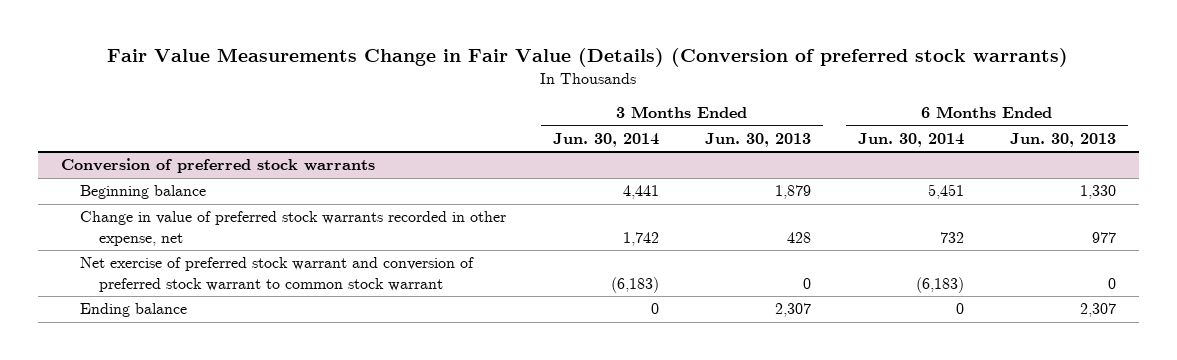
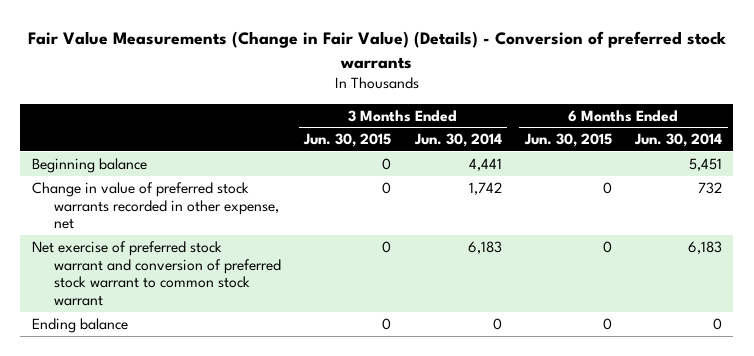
- Fair Value Measurements Change in Fair Value (Details) (Conversion of preferred stock warrants)
+ Fair Value Measurements (Change in Fair Value) (Details) - Conversion of preferred stock warrants
- | 3 Months Ended Jun. 30, 2014 | 3 Months Ended Jun. 30, 2013 | 6 Months Ended Jun. 30, 2014 | 6 Months Ended Jun. 30, 2013
+ | 3 Months Ended Jun. 30, 2015 | 3 Months Ended Jun. 30, 2014 | 6 Months Ended Jun. 30, 2015 | 6 Months Ended Jun. 30, 2014
- Conversion of preferred stock warrants
- Net exercise of preferred stock warrant and conversion of preferred stock warrant to common stock warrant | (6,183) | 0 | (6,183) | 0
+ Net exercise of preferred stock warrant and conversion of preferred stock warrant to common stock warrant | 0 | 6,183 | 0 | 6,183

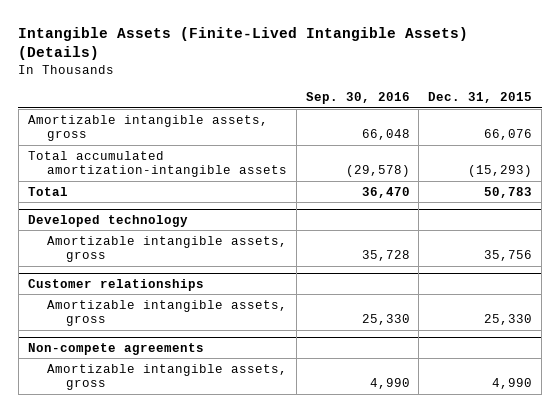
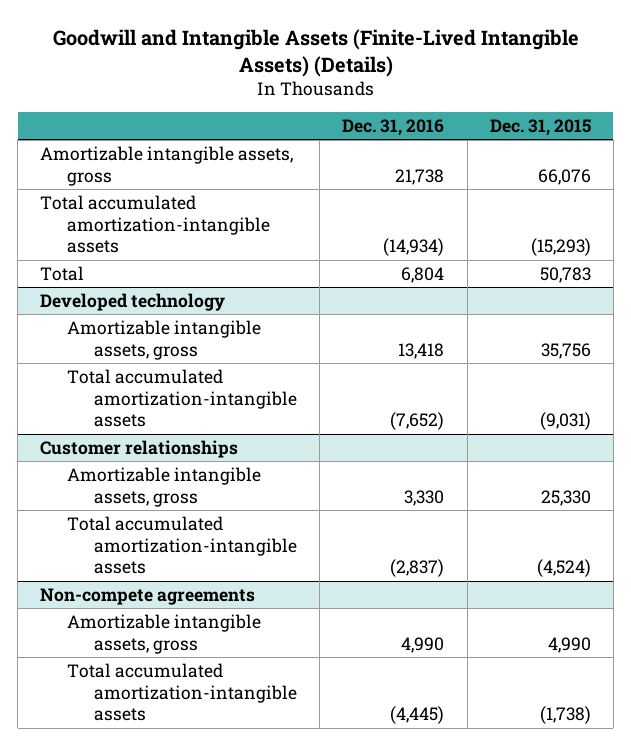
- Intangible Assets (Finite-Lived Intangible Assets) (Details)
+ Goodwill and Intangible Assets (Finite-Lived Intangible Assets) (Details)
- | Sep. 30, 2016 | Dec. 31, 2015
+ | Dec. 31, 2016 | Dec. 31, 2015
@ Developed technology
+ Total accumulated amortization-intangible assets | (7,652) | (9,031)
@ Customer relationships
+ Total accumulated amortization-intangible assets | (2,837) | (4,524)
@ Non-compete agreements
+ Total accumulated amortization-intangible assets | (4,445) | (1,738)

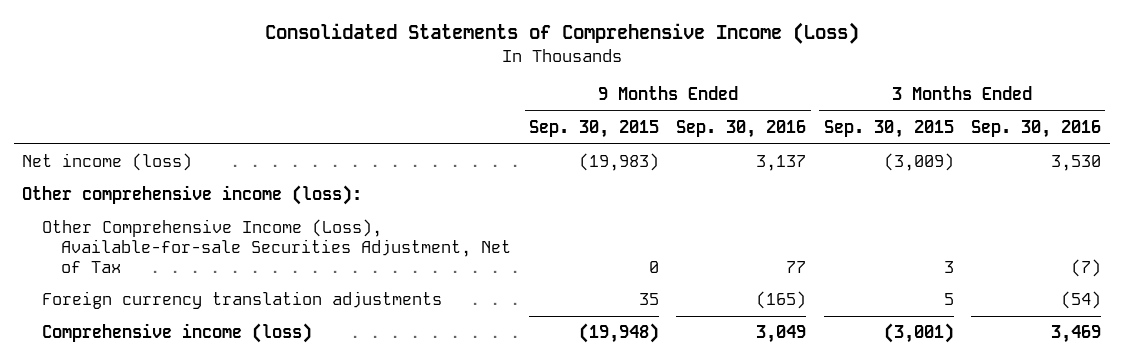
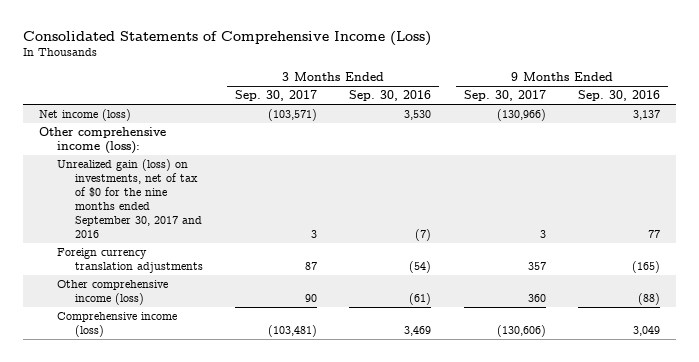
- | 9 Months Ended Sep. 30, 2015 | 9 Months Ended Sep. 30, 2016 | 3 Months Ended Sep. 30, 2015 | 3 Months Ended Sep. 30, 2016
+ | 3 Months Ended Sep. 30, 2017 | 3 Months Ended Sep. 30, 2016 | 9 Months Ended Sep. 30, 2017 | 9 Months Ended Sep. 30, 2016
- Other Comprehensive Income (Loss), Available-for-sale Securities Adjustment, Net of Tax | 0 | 77 | 3 | (7)
+ Unrealized gain (loss) on investments, net of tax of $0 for the nine months ended September 30, 2017 and 2016 | 3 | (7) | 3 | 77
+ Other comprehensive income (loss) | 90 | (61) | 360 | (88)

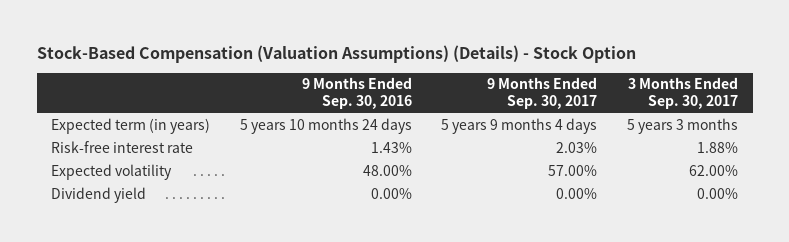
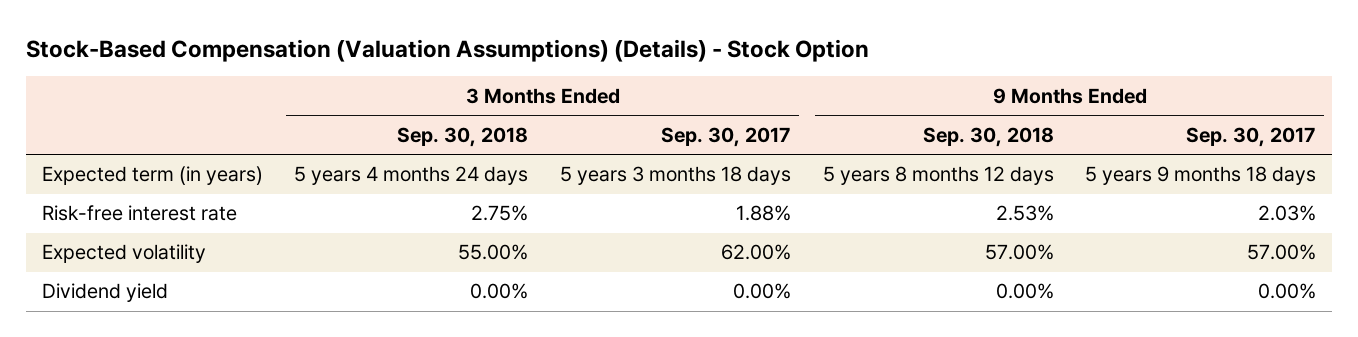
- | 9 Months Ended Sep. 30, 2016 | 9 Months Ended Sep. 30, 2017 | 3 Months Ended Sep. 30, 2017
+ | 3 Months Ended Sep. 30, 2018 | 3 Months Ended Sep. 30, 2017 | 9 Months Ended Sep. 30, 2018 | 9 Months Ended Sep. 30, 2017
- Expected term (in years) | 5 years 10 months 24 days | 5 years 9 months 4 days | 5 years 3 months
+ Expected term (in years) | 5 years 4 months 24 days | 5 years 3 months 18 days | 5 years 8 months 12 days | 5 years 9 months 18 days

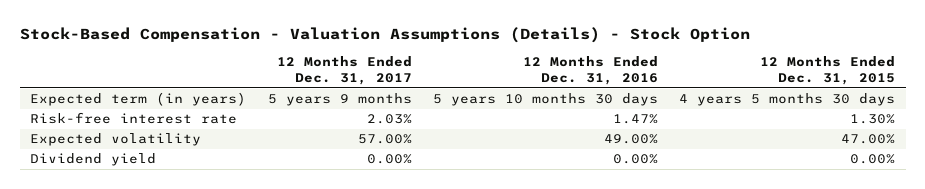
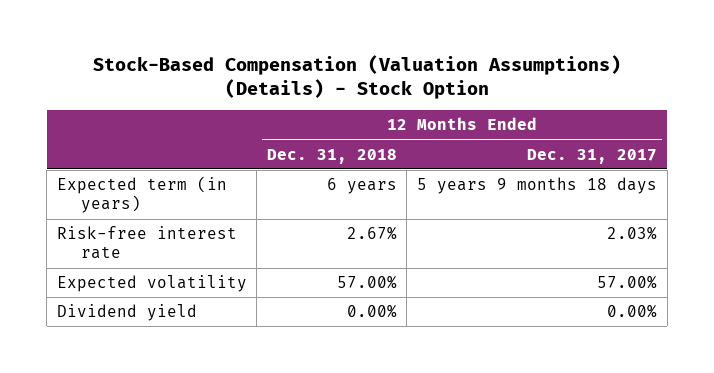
- Stock-Based Compensation - Valuation Assumptions (Details) - Stock Option
+ Stock-Based Compensation (Valuation Assumptions) (Details) - Stock Option
- | 12 Months Ended Dec. 31, 2017 | 12 Months Ended Dec. 31, 2016 | 12 Months Ended Dec. 31, 2015
+ | 12 Months Ended Dec. 31, 2018 | 12 Months Ended Dec. 31, 2017
- Expected term (in years) | 5 years 9 months | 5 years 10 months 30 days | 4 years 5 months 30 days
+ Expected term (in years) | 6 years | 5 years 9 months 18 days

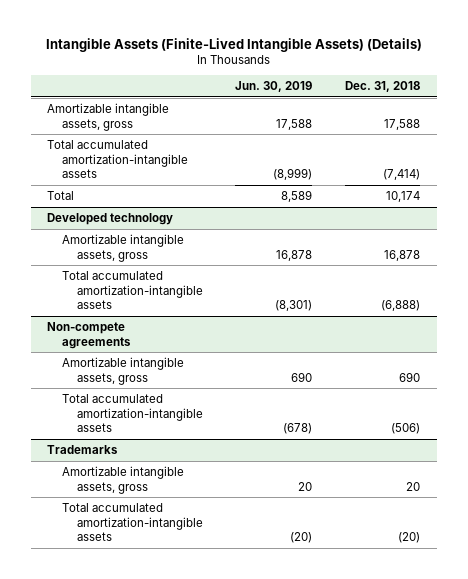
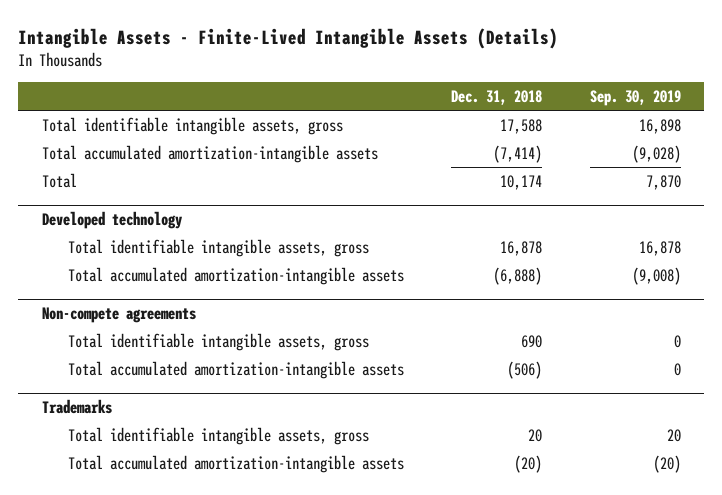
- Intangible Assets (Finite-Lived Intangible Assets) (Details)
+ Intangible Assets - Finite-Lived Intangible Assets (Details)
- | Jun. 30, 2019 | Dec. 31, 2018
+ | Dec. 31, 2018 | Sep. 30, 2019
- Amortizable intangible assets, gross | 17,588 | 17,588
+ Total identifiable intangible assets, gross | 17,588 | 16,898
@ Developed technology
- Amortizable intangible assets, gross | 16,878 | 16,878
+ Total identifiable intangible assets, gross | 16,878 | 16,878
@ Non-compete agreements
- Amortizable intangible assets, gross | 690 | 690
+ Total identifiable intangible assets, gross | 690 | 0
@ Trademarks
- Amortizable intangible assets, gross | 20 | 20
+ Total identifiable intangible assets, gross | 20 | 20

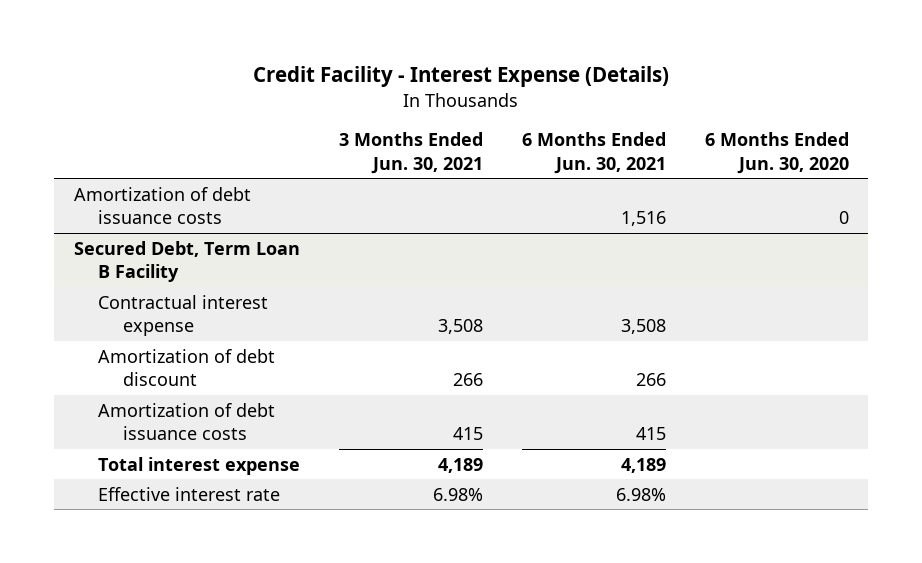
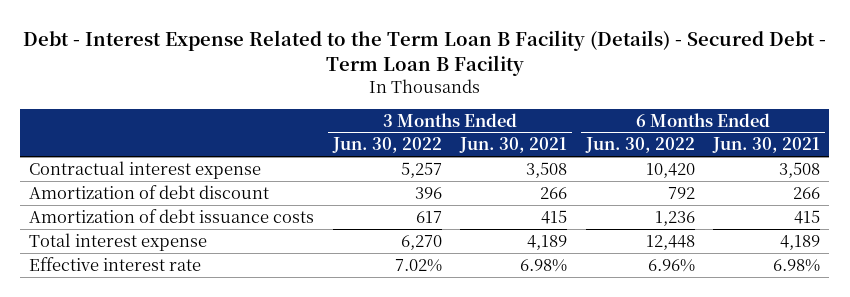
- Credit Facility - Interest Expense (Details)
+ Debt - Interest Expense Related to the Term Loan B Facility (Details) - Secured Debt - Term Loan B Facility
- | 3 Months Ended Jun. 30, 2021 | 6 Months Ended Jun. 30, 2021 | 6 Months Ended Jun. 30, 2020
+ | 3 Months Ended Jun. 30, 2022 | 3 Months Ended Jun. 30, 2021 | 6 Months Ended Jun. 30, 2022 | 6 Months Ended Jun. 30, 2021
- Amortization of debt issuance costs | | 1,516 | 0
- Secured Debt, Term Loan B Facility

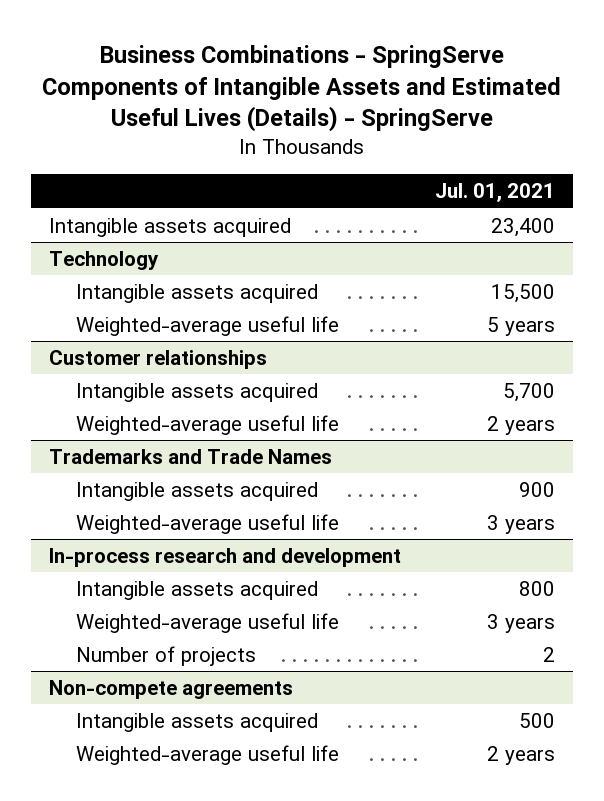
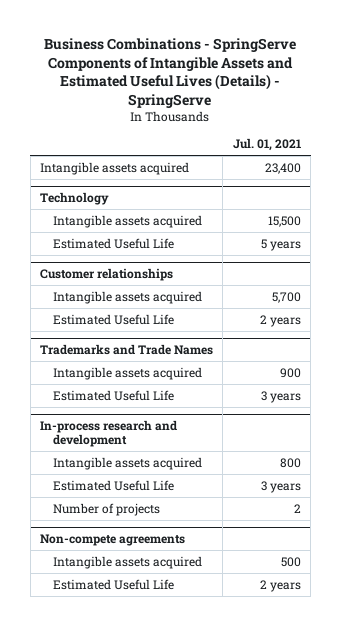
@ Technology
- Weighted-average useful life | 5 years
+ Estimated Useful Life | 5 years
@ Customer relationships
- Weighted-average useful life | 2 years
+ Estimated Useful Life | 2 years
@ Trademarks and Trade Names
- Weighted-average useful life | 3 years
+ Estimated Useful Life | 3 years
@ In-process research and development
- Weighted-average useful life | 3 years
+ Estimated Useful Life | 3 years
@ Non-compete agreements
- Weighted-average useful life | 2 years
+ Estimated Useful Life | 2 years

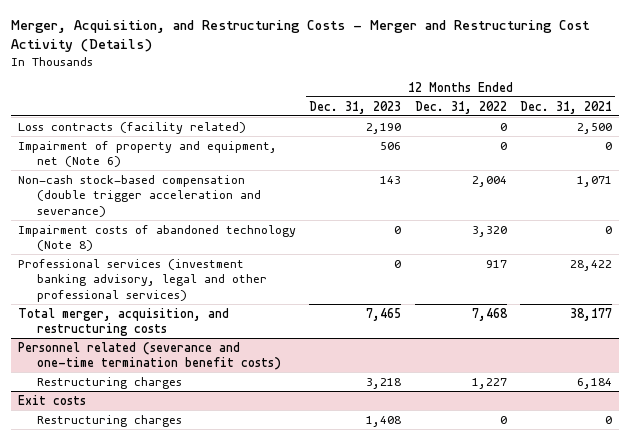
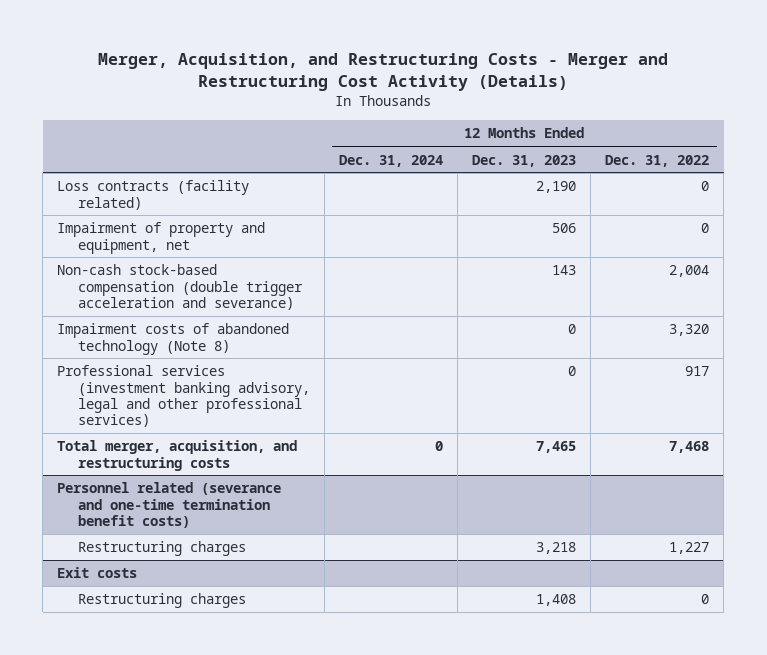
- | 12 Months Ended Dec. 31, 2023 | 12 Months Ended Dec. 31, 2022 | 12 Months Ended Dec. 31, 2021
+ | 12 Months Ended Dec. 31, 2024 | 12 Months Ended Dec. 31, 2023 | 12 Months Ended Dec. 31, 2022
- Impairment of property and equipment, net (Note 6) | 506 | 0 | 0
+ Impairment of property and equipment, net | | 506 | 0

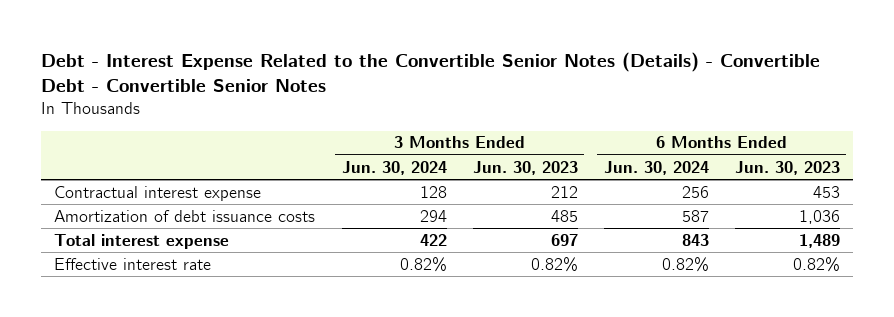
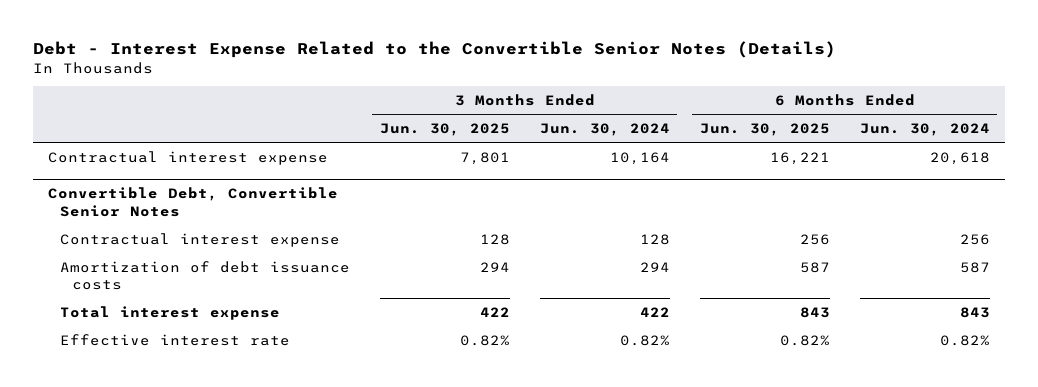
- Debt - Interest Expense Related to the Convertible Senior Notes (Details) - Convertible Debt - Convertible Senior Notes
+ Debt - Interest Expense Related to the Convertible Senior Notes (Details)
- | 3 Months Ended Jun. 30, 2024 | 3 Months Ended Jun. 30, 2023 | 6 Months Ended Jun. 30, 2024 | 6 Months Ended Jun. 30, 2023
+ | 3 Months Ended Jun. 30, 2025 | 3 Months Ended Jun. 30, 2024 | 6 Months Ended Jun. 30, 2025 | 6 Months Ended Jun. 30, 2024
+ Contractual interest expense | 7,801 | 10,164 | 16,221 | 20,618
+ Convertible Debt, Convertible Senior Notes

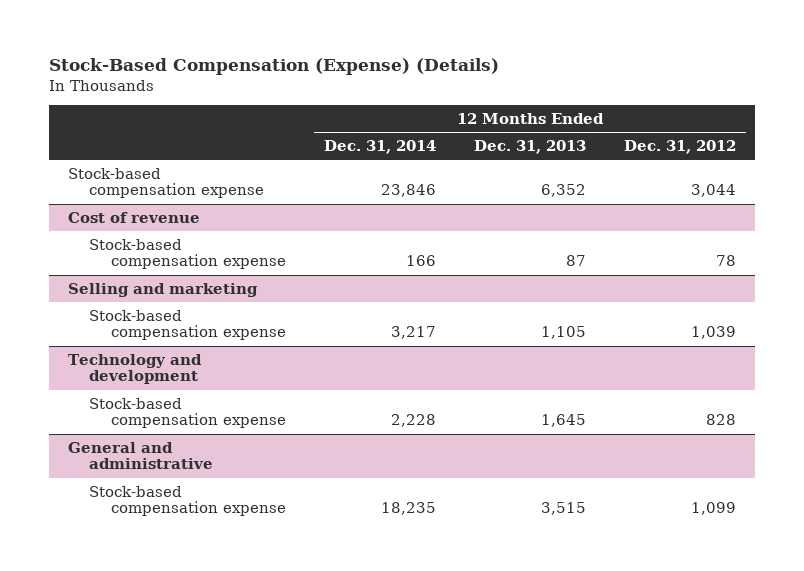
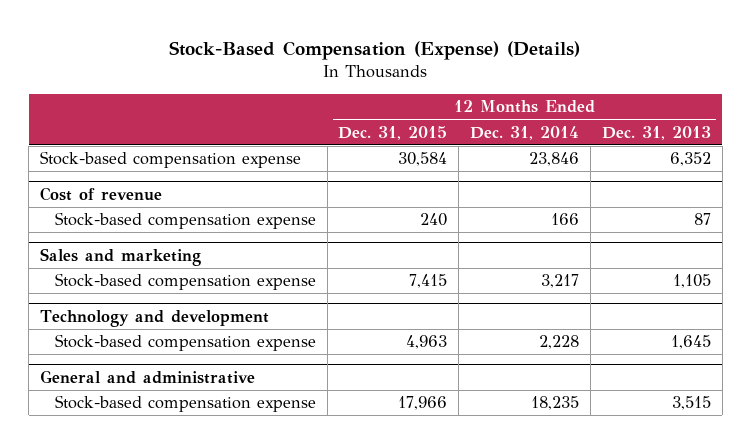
- | 12 Months Ended Dec. 31, 2014 | 12 Months Ended Dec. 31, 2013 | 12 Months Ended Dec. 31, 2012
+ | 12 Months Ended Dec. 31, 2015 | 12 Months Ended Dec. 31, 2014 | 12 Months Ended Dec. 31, 2013
- Selling and marketing
+ Sales and marketing

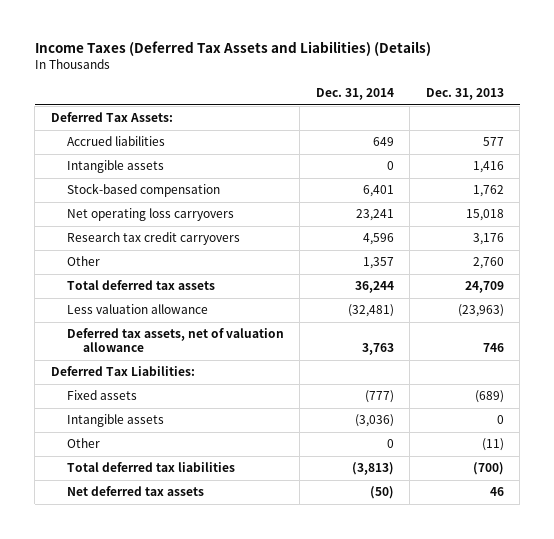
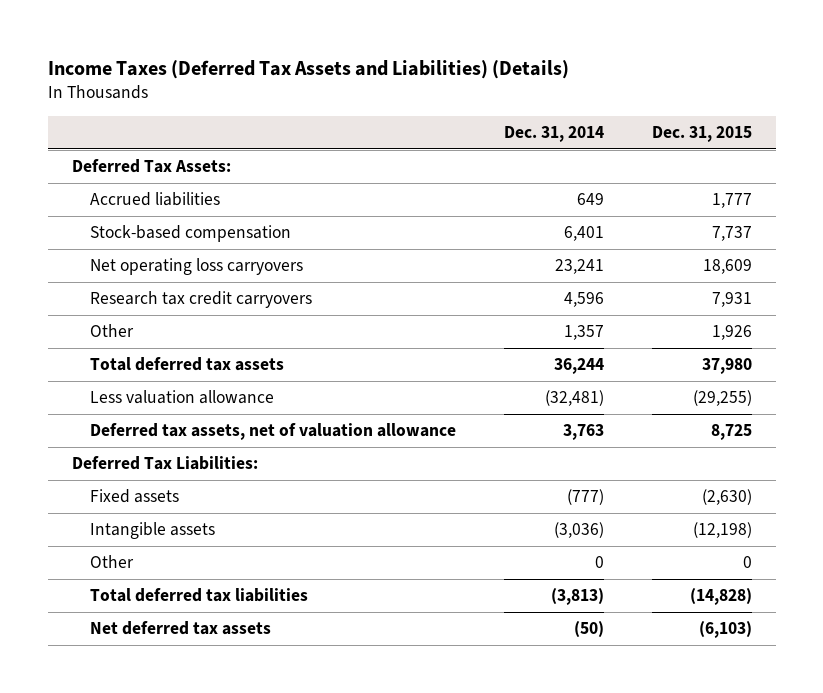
- | Dec. 31, 2014 | Dec. 31, 2013
+ | Dec. 31, 2014 | Dec. 31, 2015
- Intangible assets | 0 | 1,416

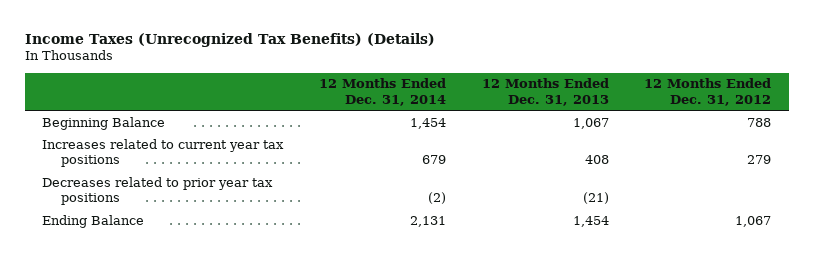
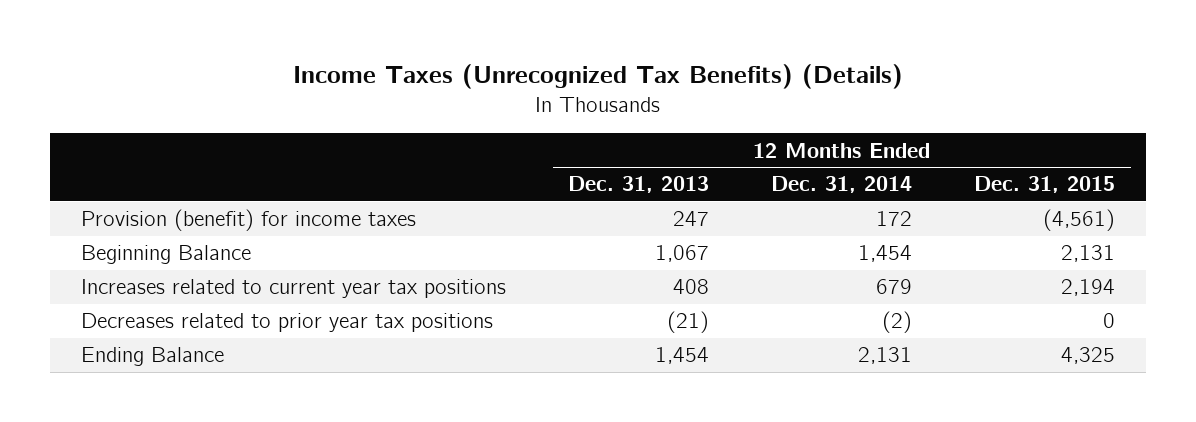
- | 12 Months Ended Dec. 31, 2014 | 12 Months Ended Dec. 31, 2013 | 12 Months Ended Dec. 31, 2012
+ | 12 Months Ended Dec. 31, 2013 | 12 Months Ended Dec. 31, 2014 | 12 Months Ended Dec. 31, 2015
+ Provision (benefit) for income taxes | 247 | 172 | (4,561)

